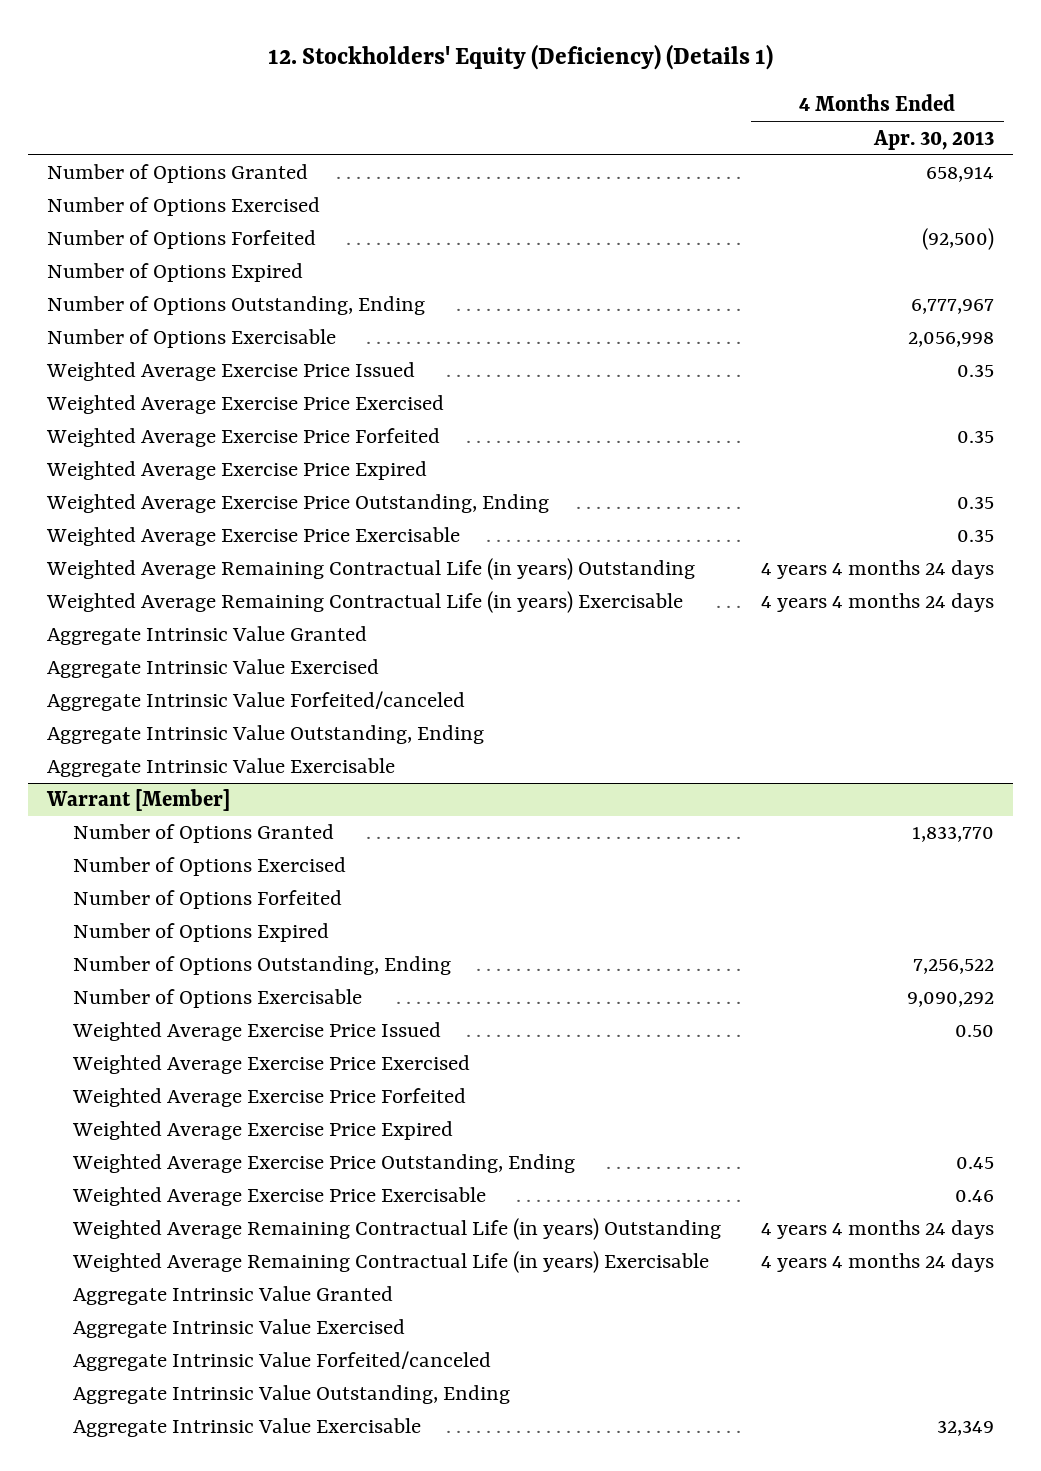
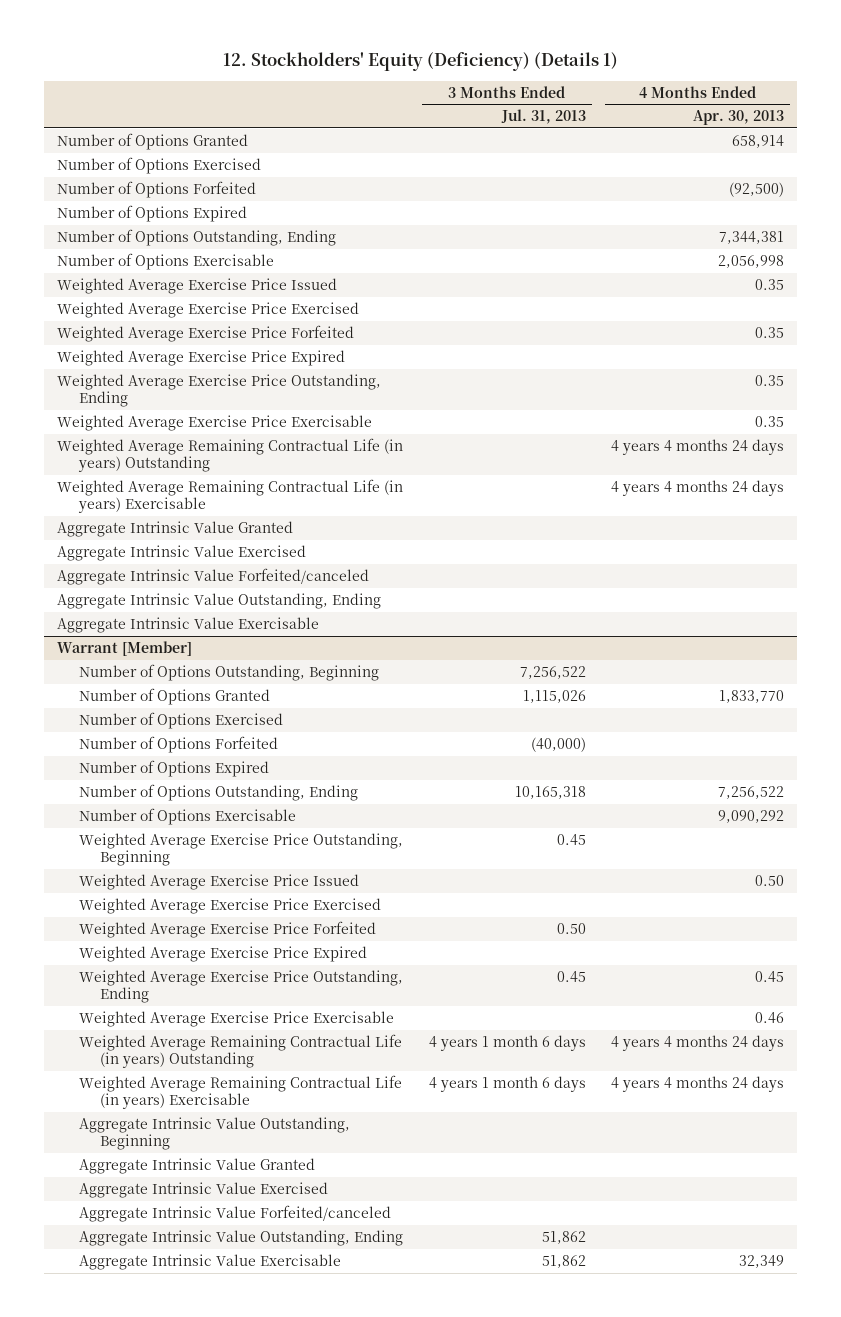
- | 4 Months Ended Apr. 30, 2013
+ | 3 Months Ended Jul. 31, 2013 | 4 Months Ended Apr. 30, 2013
- Number of Options Outstanding, Ending | 6,777,967
+ Number of Options Outstanding, Ending | | 7,344,381
@ Warrant [Member]
+ Number of Options Outstanding, Beginning | 7,256,522 |
+ Weighted Average Exercise Price Outstanding, Beginning | 0.45 |
+ Aggregate Intrinsic Value Outstanding, Beginning

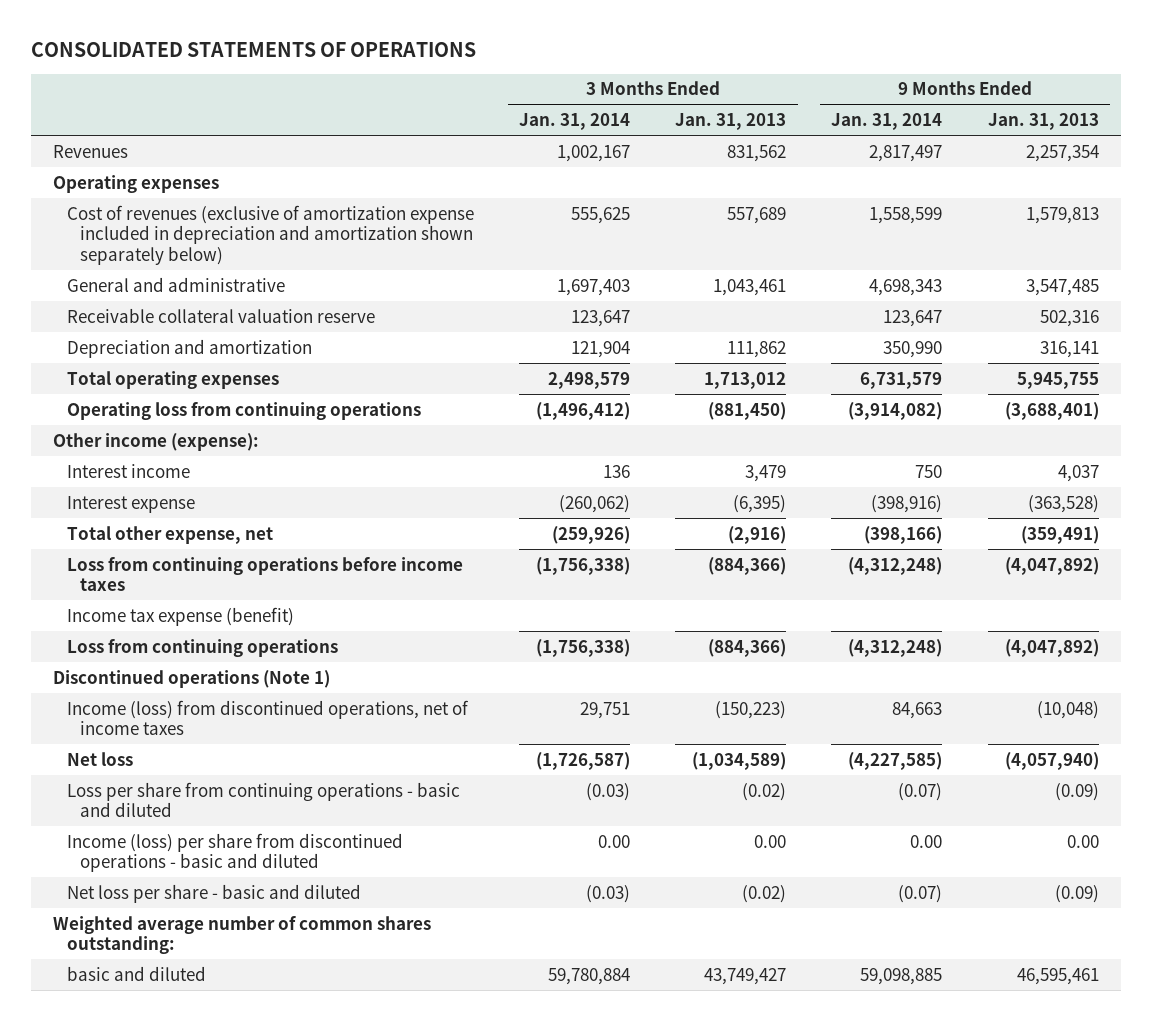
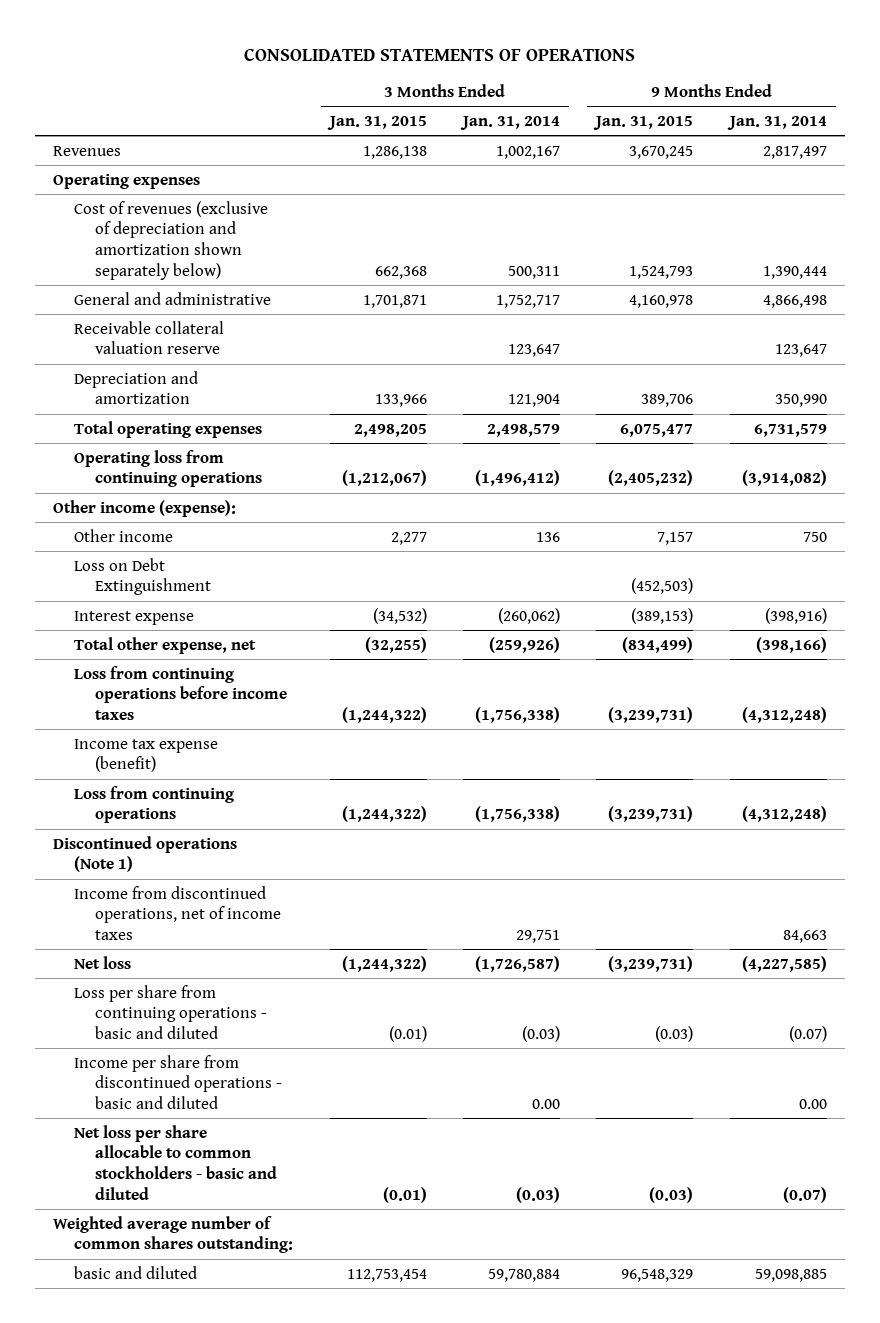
- | 3 Months Ended Jan. 31, 2014 | 3 Months Ended Jan. 31, 2013 | 9 Months Ended Jan. 31, 2014 | 9 Months Ended Jan. 31, 2013
+ | 3 Months Ended Jan. 31, 2015 | 3 Months Ended Jan. 31, 2014 | 9 Months Ended Jan. 31, 2015 | 9 Months Ended Jan. 31, 2014
- Cost of revenues (exclusive of amortization expense included in depreciation and amortization shown separately below) | 555,625 | 557,689 | 1,558,599 | 1,579,813
- General and administrative | 1,697,403 | 1,043,461 | 4,698,343 | 3,547,485
+ Cost of revenues (exclusive of depreciation and amortization shown separately below) | 662,368 | 500,311 | 1,524,793 | 1,390,444
+ General and administrative | 1,701,871 | 1,752,717 | 4,160,978 | 4,866,498
- Interest income | 136 | 3,479 | 750 | 4,037
+ Other income | 2,277 | 136 | 7,157 | 750
+ Loss on Debt Extinguishment | | | (452,503) |
- Income (loss) from discontinued operations, net of income taxes | 29,751 | (150,223) | 84,663 | (10,048)
+ Income from discontinued operations, net of income taxes | | 29,751 | | 84,663
- Income (loss) per share from discontinued operations - basic and diluted | 0.00 | 0.00 | 0.00 | 0.00
- Net loss per share - basic and diluted | (0.03) | (0.02) | (0.07) | (0.09)
+ Income per share from discontinued operations - basic and diluted | | 0.00 | | 0.00
+ Net loss per share allocable to common stockholders - basic and diluted | (0.01) | (0.03) | (0.03) | (0.07)

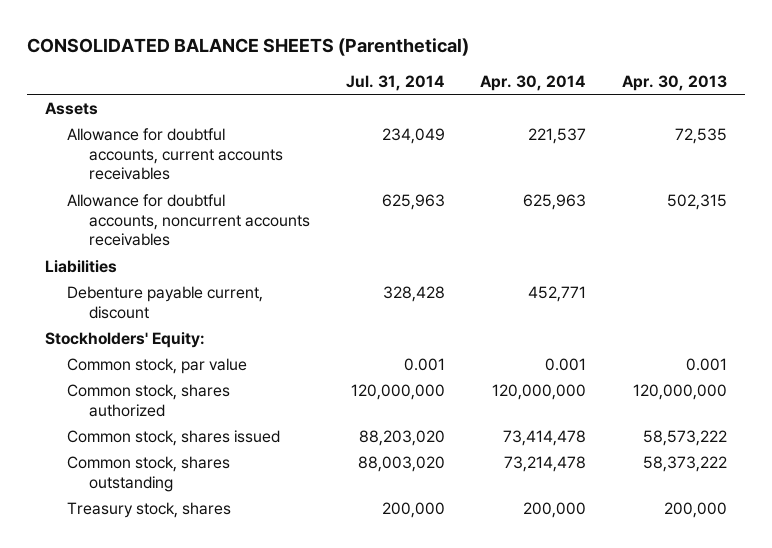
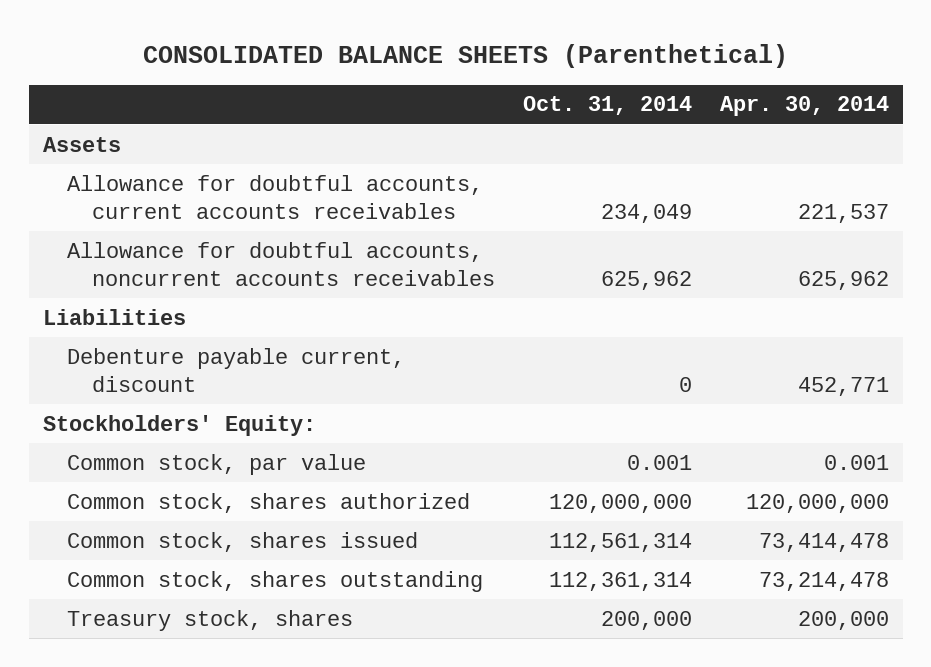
- | Jul. 31, 2014 | Apr. 30, 2014 | Apr. 30, 2013
+ | Oct. 31, 2014 | Apr. 30, 2014
- Allowance for doubtful accounts, noncurrent accounts receivables | 625,963 | 625,963 | 502,315
+ Allowance for doubtful accounts, noncurrent accounts receivables | 625,962 | 625,962

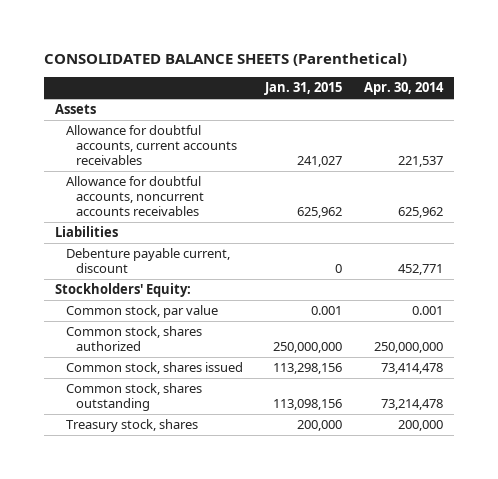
- | Oct. 31, 2014 | Apr. 30, 2014
+ | Jan. 31, 2015 | Apr. 30, 2014
- Common stock, shares authorized | 120,000,000 | 120,000,000
+ Common stock, shares authorized | 250,000,000 | 250,000,000

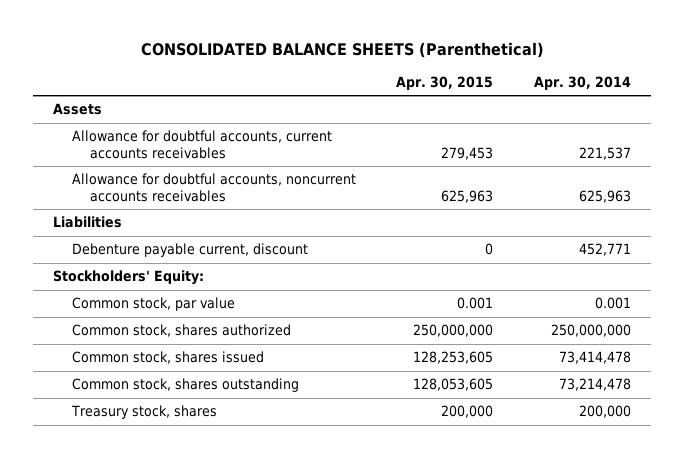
- | Jan. 31, 2015 | Apr. 30, 2014
+ | Apr. 30, 2015 | Apr. 30, 2014
- Allowance for doubtful accounts, noncurrent accounts receivables | 625,962 | 625,962
+ Allowance for doubtful accounts, noncurrent accounts receivables | 625,963 | 625,963

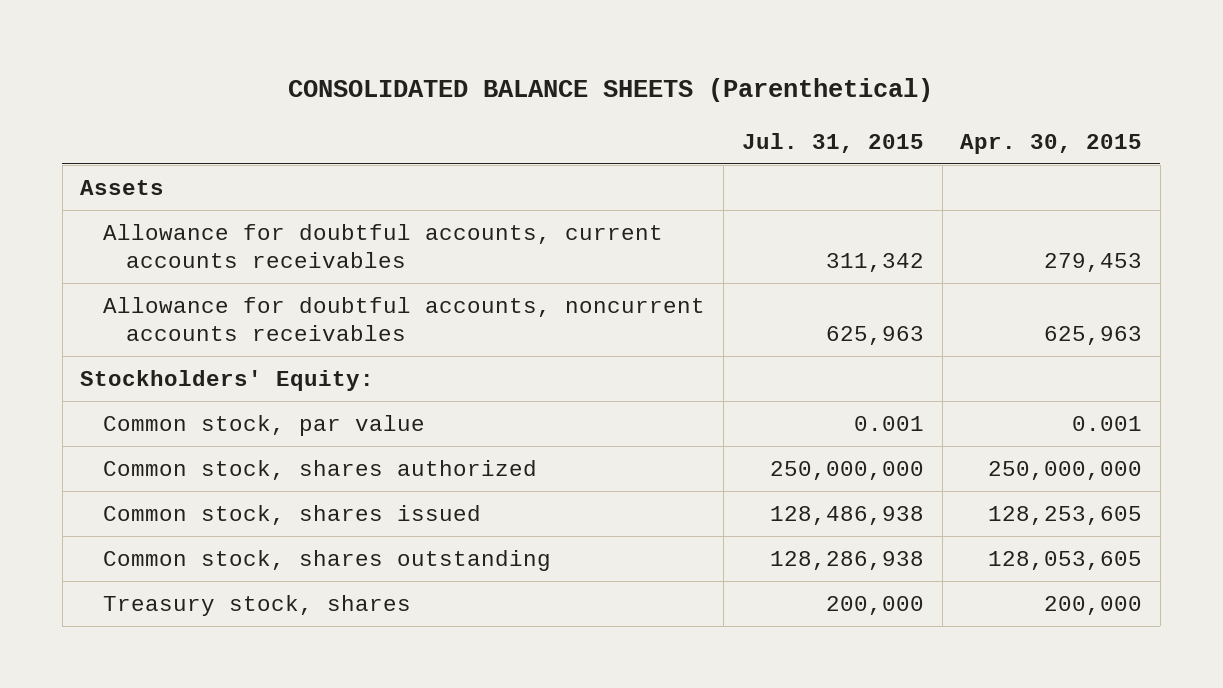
- | Apr. 30, 2015 | Apr. 30, 2014
+ | Jul. 31, 2015 | Apr. 30, 2015
- Liabilities
- Debenture payable current, discount | 0 | 452,771

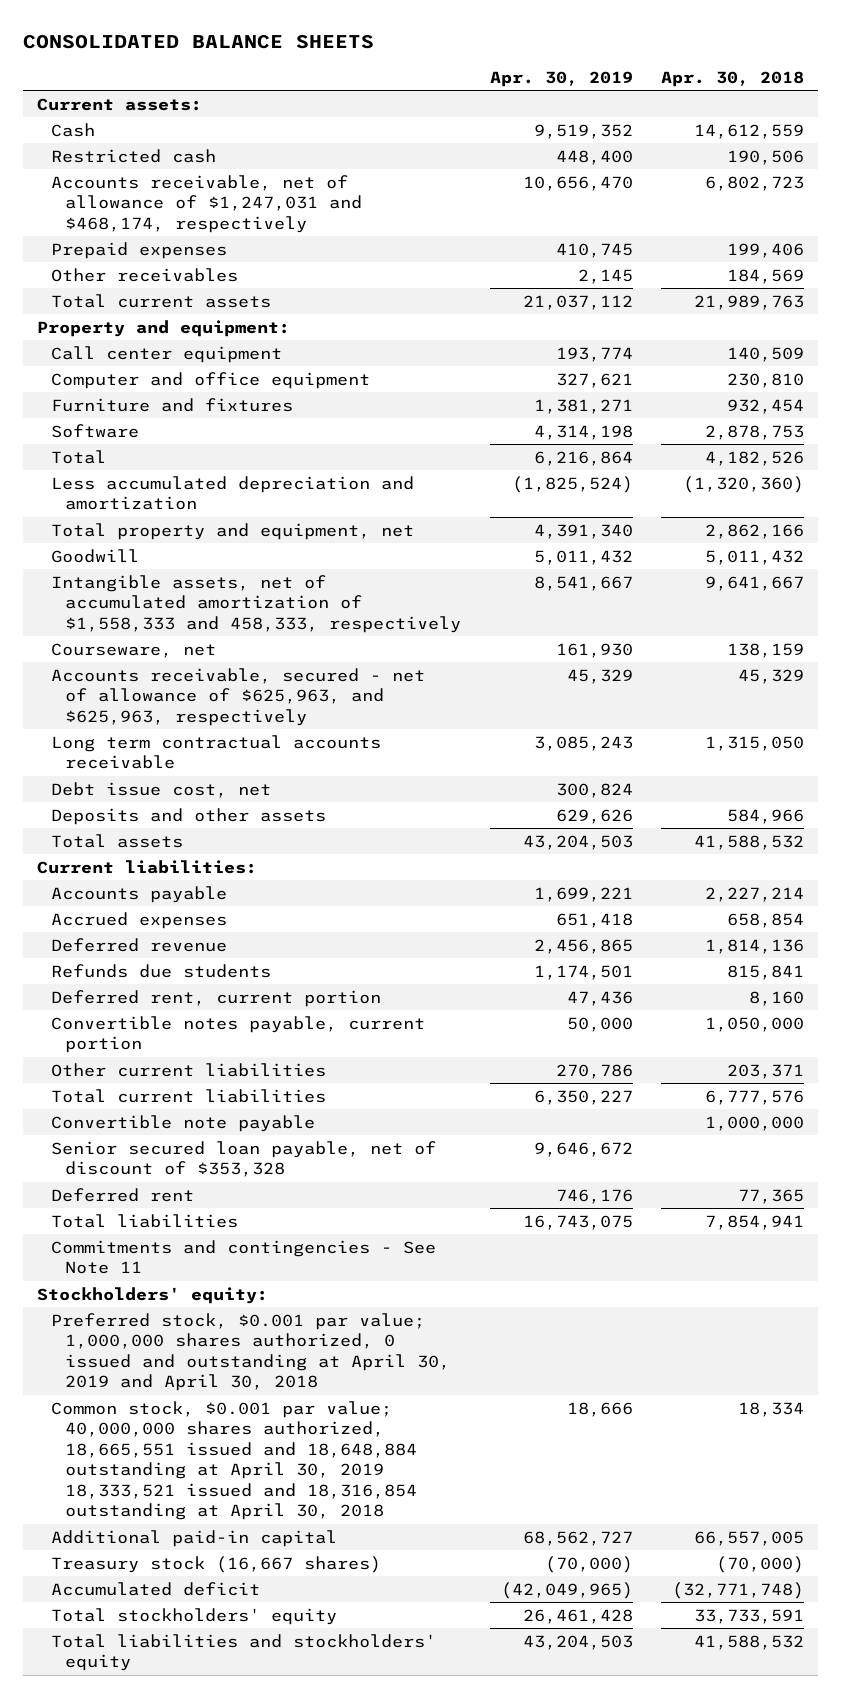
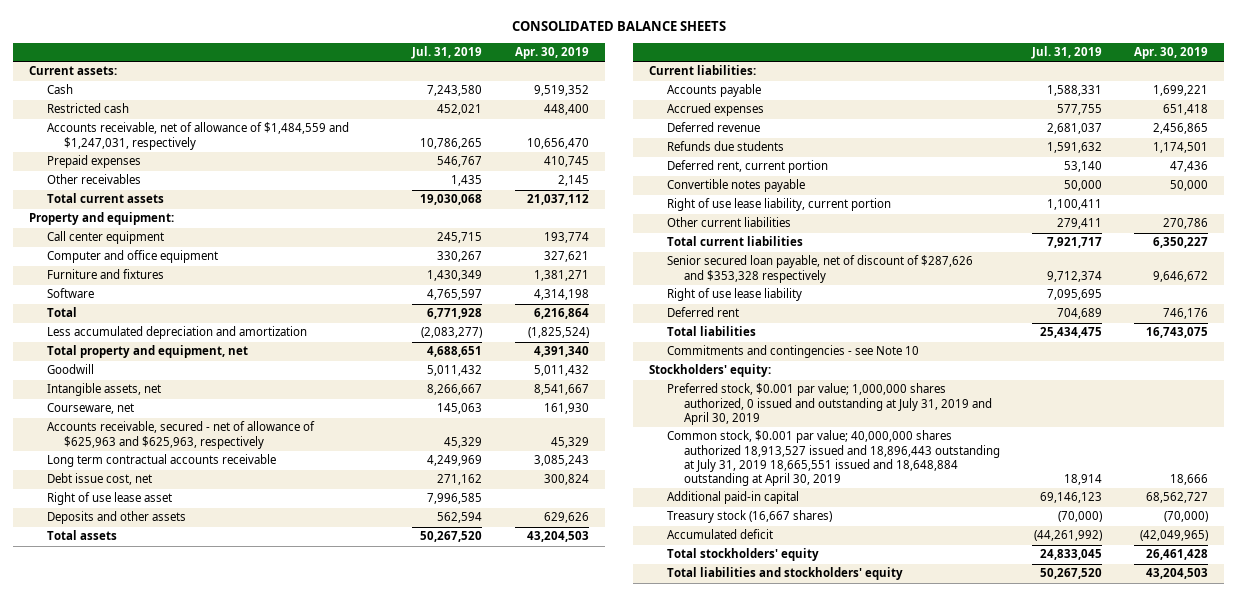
- | Apr. 30, 2019 | Apr. 30, 2018
+ | Jul. 31, 2019 | Apr. 30, 2019
- Accounts receivable, net of allowance of $1,247,031 and $468,174, respectively | 10,656,470 | 6,802,723
+ Accounts receivable, net of allowance of $1,484,559 and $1,247,031, respectively | 10,786,265 | 10,656,470
- Intangible assets, net of accumulated amortization of $1,558,333 and 458,333, respectively | 8,541,667 | 9,641,667
+ Intangible assets, net | 8,266,667 | 8,541,667
- Accounts receivable, secured - net of allowance of $625,963, and $625,963, respectively | 45,329 | 45,329
+ Accounts receivable, secured - net of allowance of $625,963 and $625,963, respectively | 45,329 | 45,329
+ Right of use lease asset | 7,996,585 |
- Convertible notes payable, current portion | 50,000 | 1,050,000
+ Convertible notes payable | 50,000 | 50,000
+ Right of use lease liability, current portion | 1,100,411 |
- Convertible note payable | | 1,000,000
- Senior secured loan payable, net of discount of $353,328 | 9,646,672 |
+ Senior secured loan payable, net of discount of $287,626 and $353,328 respectively | 9,712,374 | 9,646,672
+ Right of use lease liability | 7,095,695 |
- Commitments and contingencies - See Note 11
+ Commitments and contingencies - see Note 10
- Preferred stock, $0.001 par value; 1,000,000 shares authorized, 0 issued and outstanding at April 30, 2019 and April 30, 2018
- Common stock, $0.001 par value; 40,000,000 shares authorized, 18,665,551 issued and 18,648,884 outstanding at April 30, 2019 18,333,521 issued and 18,316,854 outstanding at April 30, 2018 | 18,666 | 18,334
+ Preferred stock, $0.001 par value; 1,000,000 shares authorized, 0 issued and outstanding at July 31, 2019 and April 30, 2019
+ Common stock, $0.001 par value; 40,000,000 shares authorized 18,913,527 issued and 18,896,443 outstanding at July 31, 2019 18,665,551 issued and 18,648,884 outstanding at April 30, 2019 | 18,914 | 18,666

